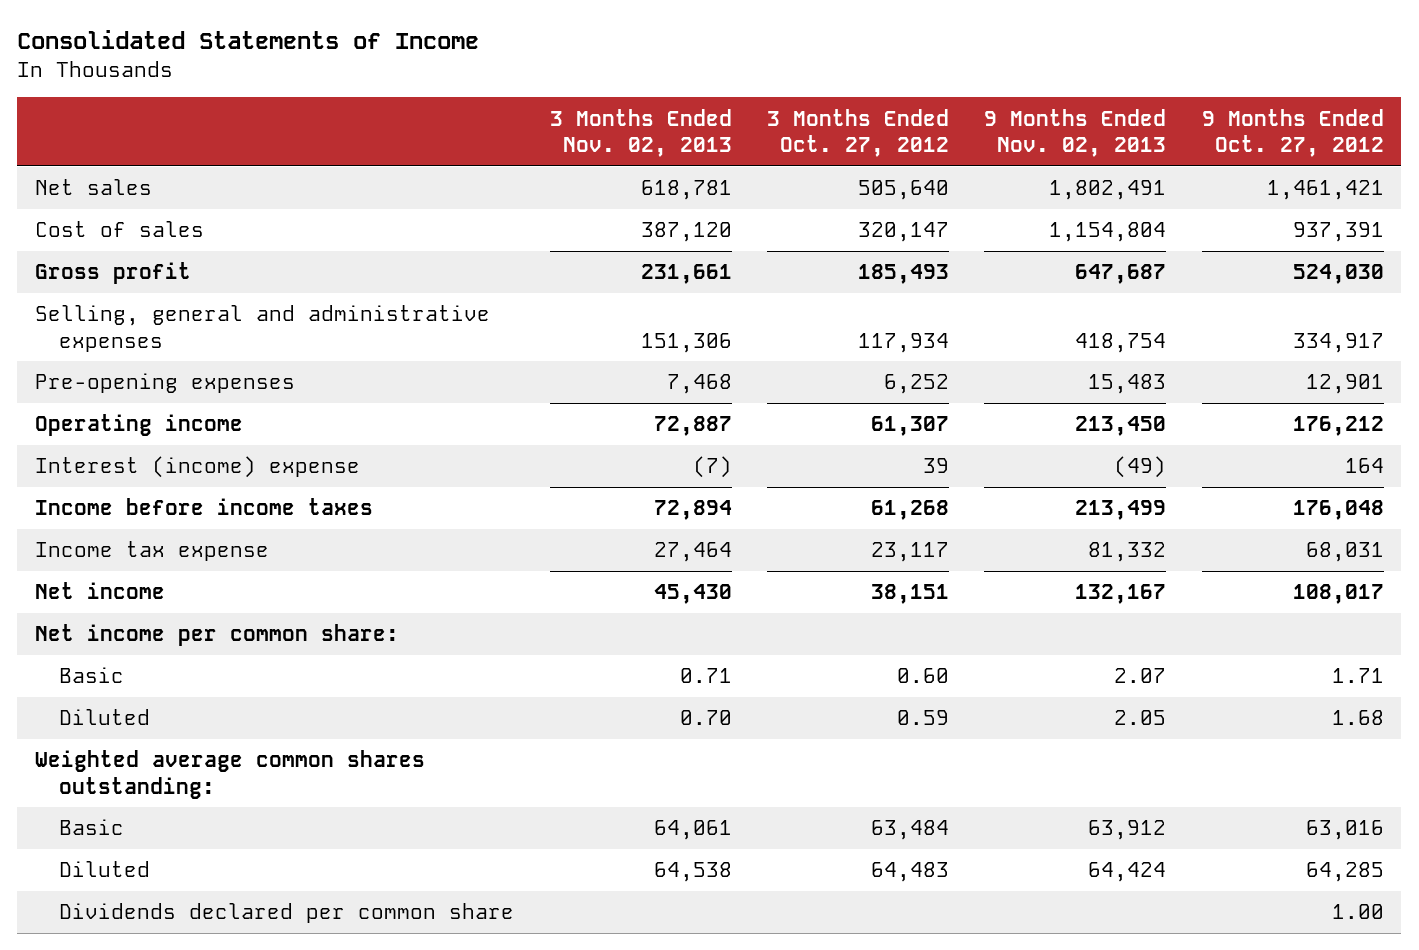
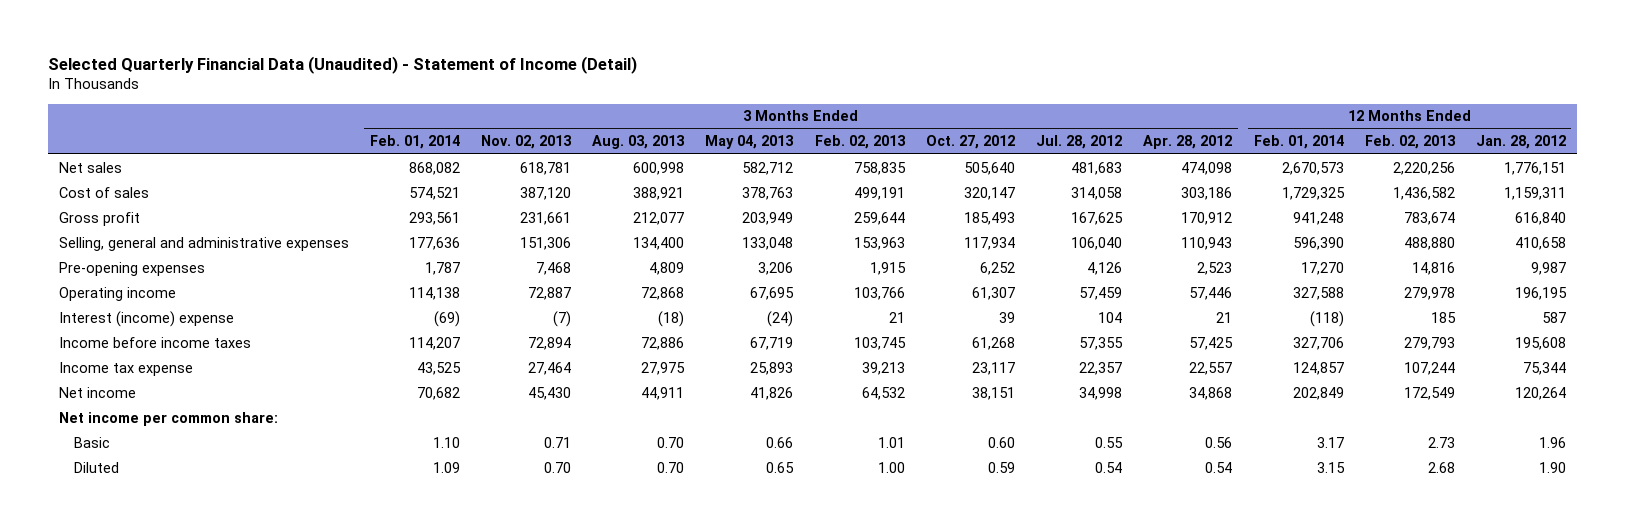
- Consolidated Statements of Income
+ Selected Quarterly Financial Data (Unaudited) - Statement of Income (Detail)
- | 3 Months Ended Nov. 02, 2013 | 3 Months Ended Oct. 27, 2012 | 9 Months Ended Nov. 02, 2013 | 9 Months Ended Oct. 27, 2012
+ | 3 Months Ended Feb. 01, 2014 | 3 Months Ended Nov. 02, 2013 | 3 Months Ended Aug. 03, 2013 | 3 Months Ended May 04, 2013 | 3 Months Ended Feb. 02, 2013 | 3 Months Ended Oct. 27, 2012 | 3 Months Ended Jul. 28, 2012 | 3 Months Ended Apr. 28, 2012 | 12 Months Ended Feb. 01, 2014 | 12 Months Ended Feb. 02, 2013 | 12 Months Ended Jan. 28, 2012
- Weighted average common shares outstanding:
- Basic | 64,061 | 63,484 | 63,912 | 63,016
- Diluted | 64,538 | 64,483 | 64,424 | 64,285
- Dividends declared per common share | | | | 1.00

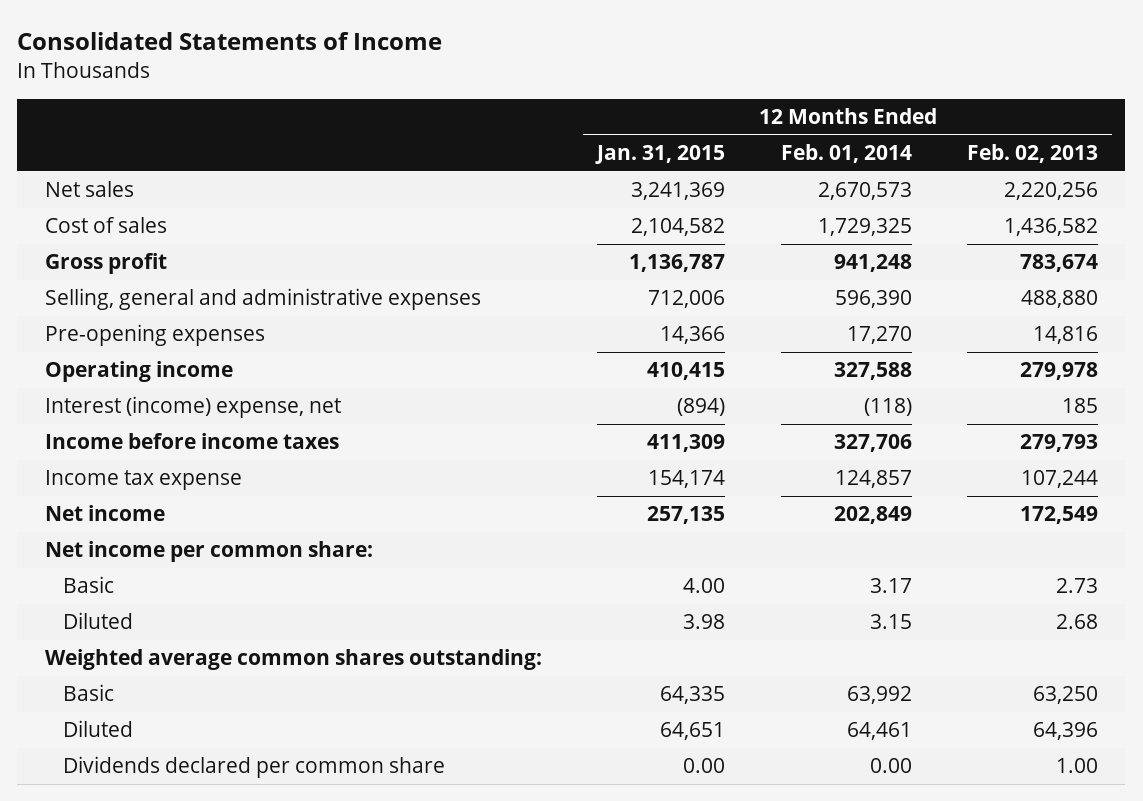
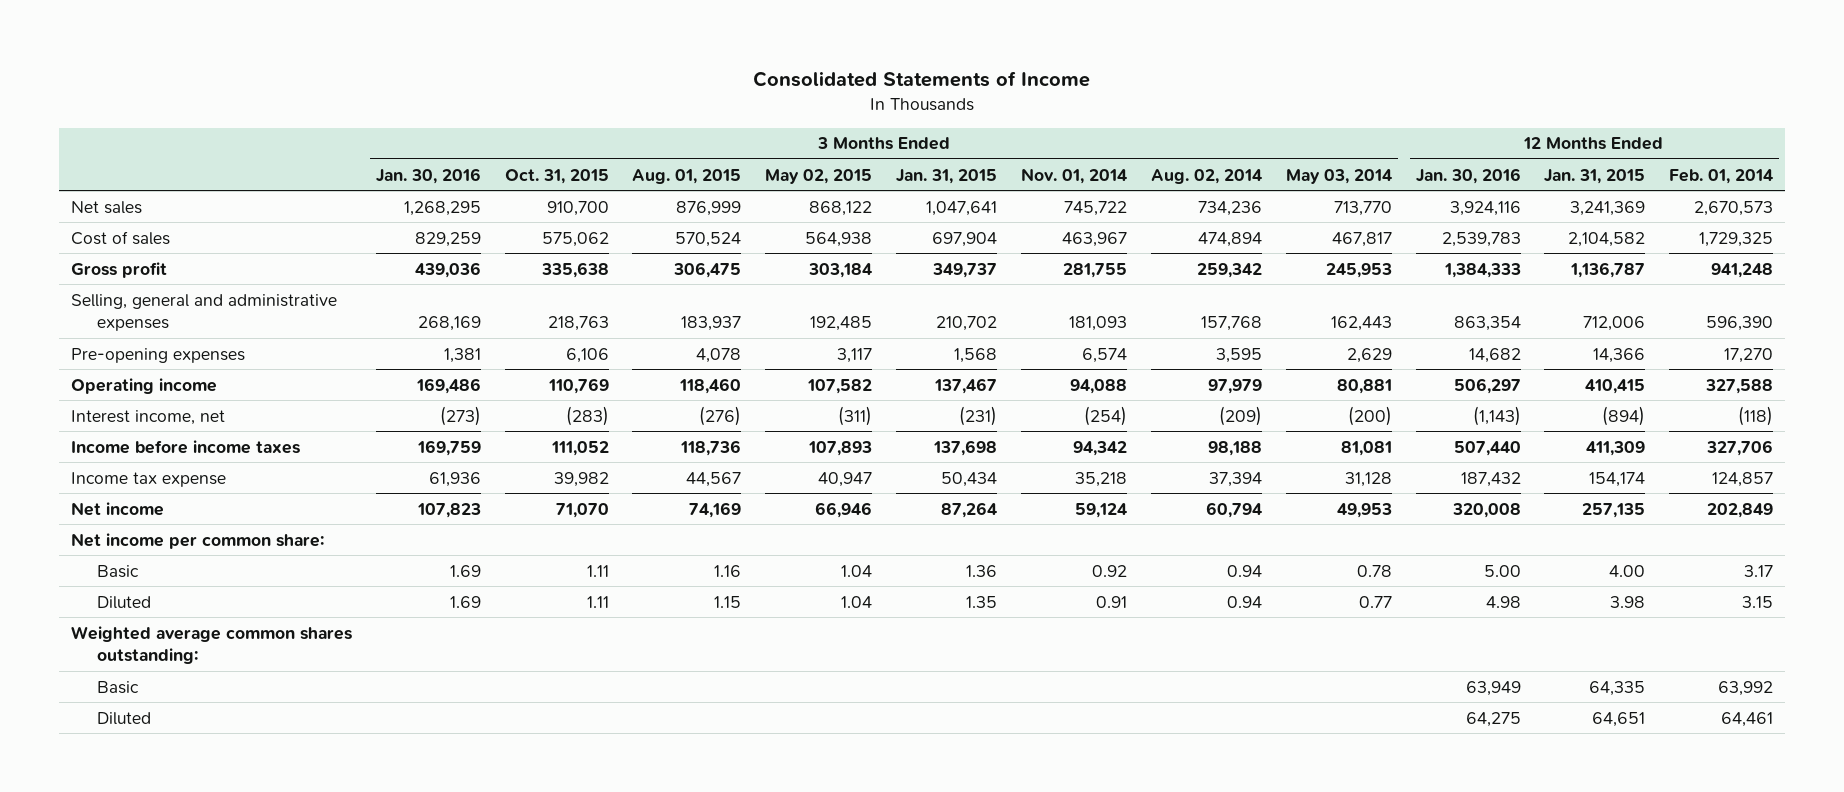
- | 12 Months Ended Jan. 31, 2015 | 12 Months Ended Feb. 01, 2014 | 12 Months Ended Feb. 02, 2013
+ | 3 Months Ended Jan. 30, 2016 | 3 Months Ended Oct. 31, 2015 | 3 Months Ended Aug. 01, 2015 | 3 Months Ended May 02, 2015 | 3 Months Ended Jan. 31, 2015 | 3 Months Ended Nov. 01, 2014 | 3 Months Ended Aug. 02, 2014 | 3 Months Ended May 03, 2014 | 12 Months Ended Jan. 30, 2016 | 12 Months Ended Jan. 31, 2015 | 12 Months Ended Feb. 01, 2014
- Interest (income) expense, net | (894) | (118) | 185
+ Interest income, net | (273) | (283) | (276) | (311) | (231) | (254) | (209) | (200) | (1,143) | (894) | (118)
- Dividends declared per common share | 0.00 | 0.00 | 1.00

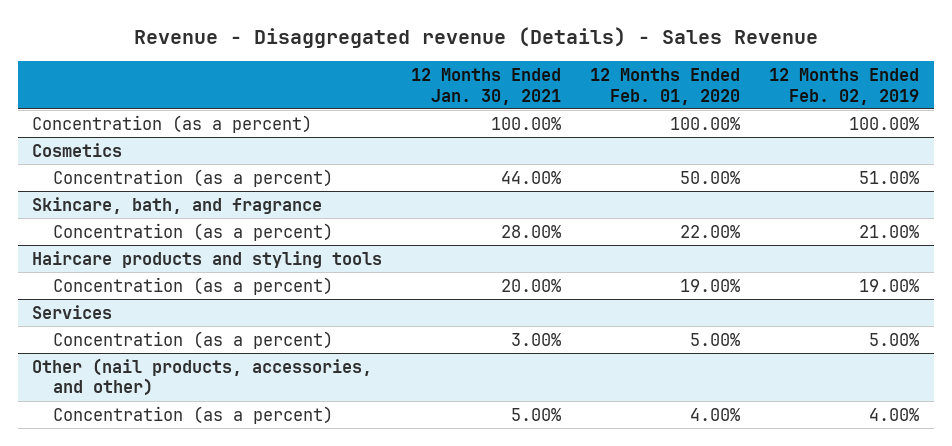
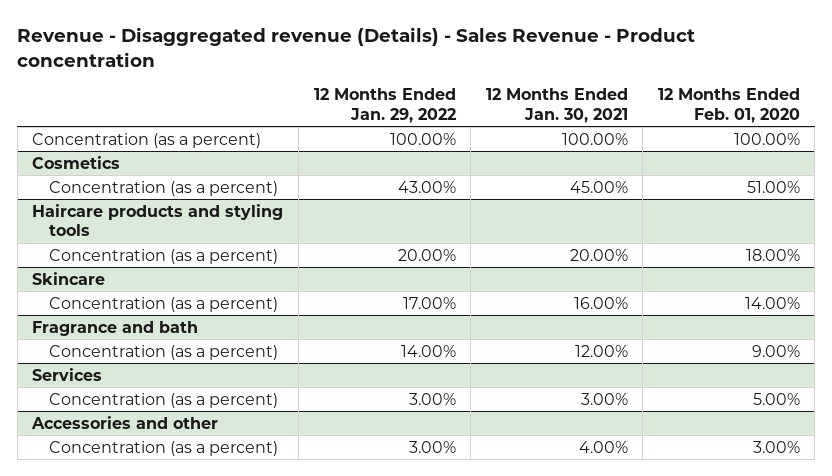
- Revenue - Disaggregated revenue (Details) - Sales Revenue
+ Revenue - Disaggregated revenue (Details) - Sales Revenue - Product concentration
- | 12 Months Ended Jan. 30, 2021 | 12 Months Ended Feb. 01, 2020 | 12 Months Ended Feb. 02, 2019
+ | 12 Months Ended Jan. 29, 2022 | 12 Months Ended Jan. 30, 2021 | 12 Months Ended Feb. 01, 2020
@ Cosmetics
- Concentration (as a percent) | 44.00% | 50.00% | 51.00%
- Skincare, bath, and fragrance
- Concentration (as a percent) | 28.00% | 22.00% | 21.00%
@ Cosmetics
+ Concentration (as a percent) | 43.00% | 45.00% | 51.00%
@ Haircare products and styling tools
- Concentration (as a percent) | 20.00% | 19.00% | 19.00%
+ Concentration (as a percent) | 20.00% | 20.00% | 18.00%
+ Skincare
+ Concentration (as a percent) | 17.00% | 16.00% | 14.00%
+ Fragrance and bath
+ Concentration (as a percent) | 14.00% | 12.00% | 9.00%
- Other (nail products, accessories, and other)
- Concentration (as a percent) | 5.00% | 4.00% | 4.00%
+ Accessories and other
+ Concentration (as a percent) | 3.00% | 4.00% | 3.00%

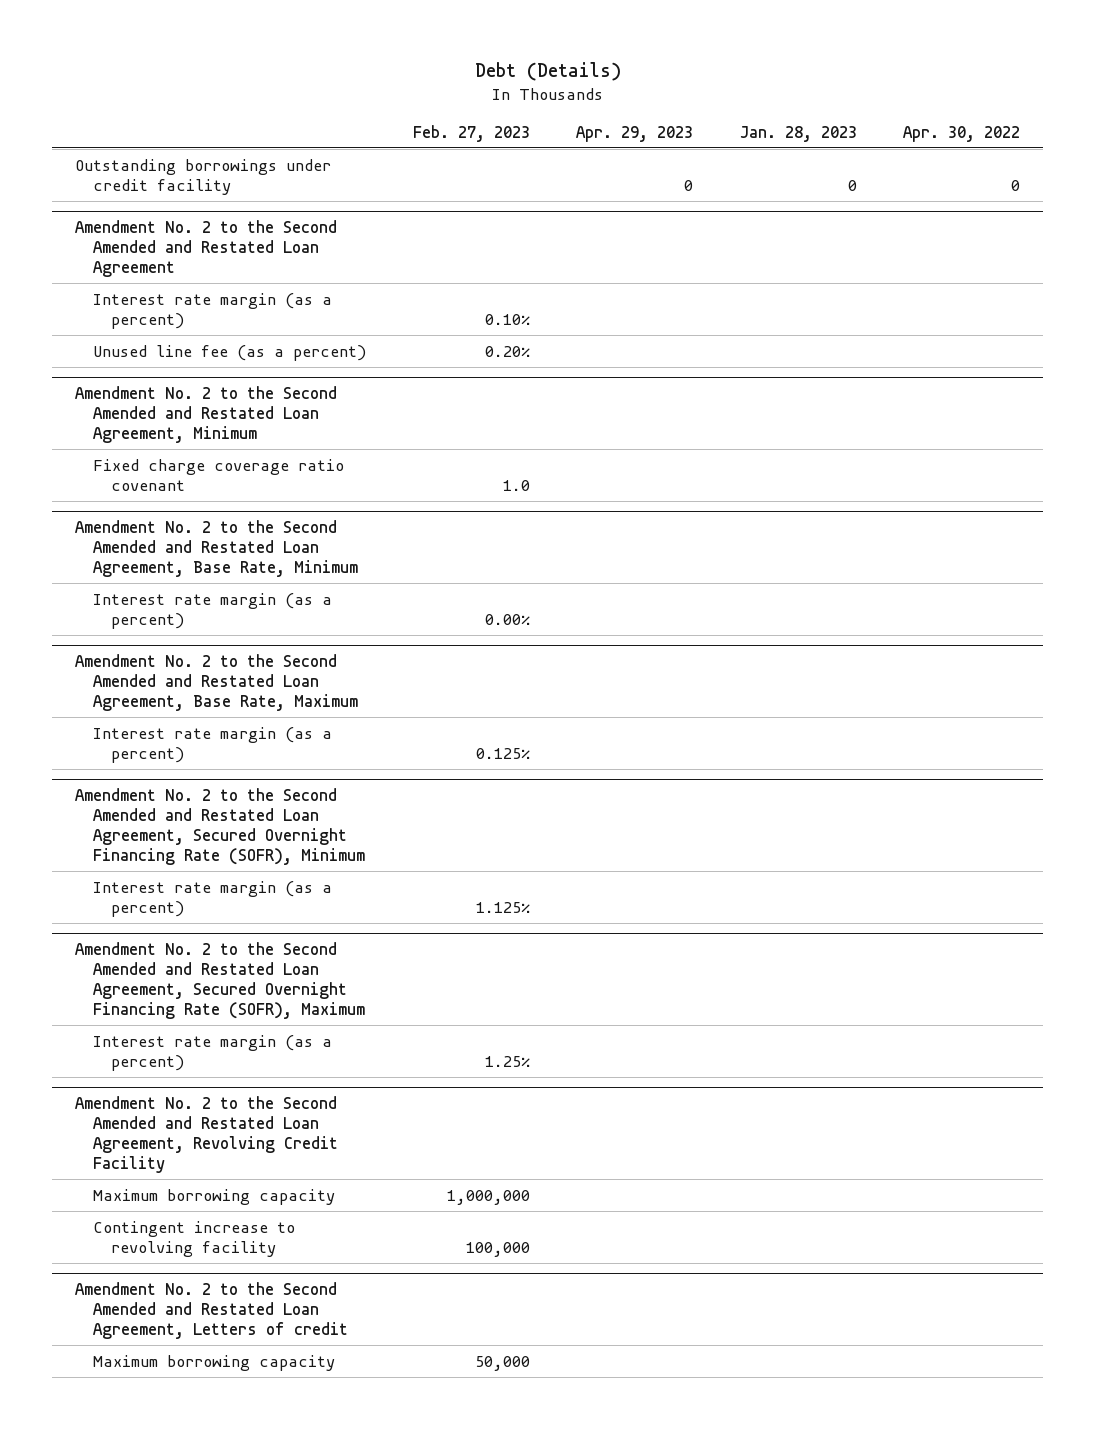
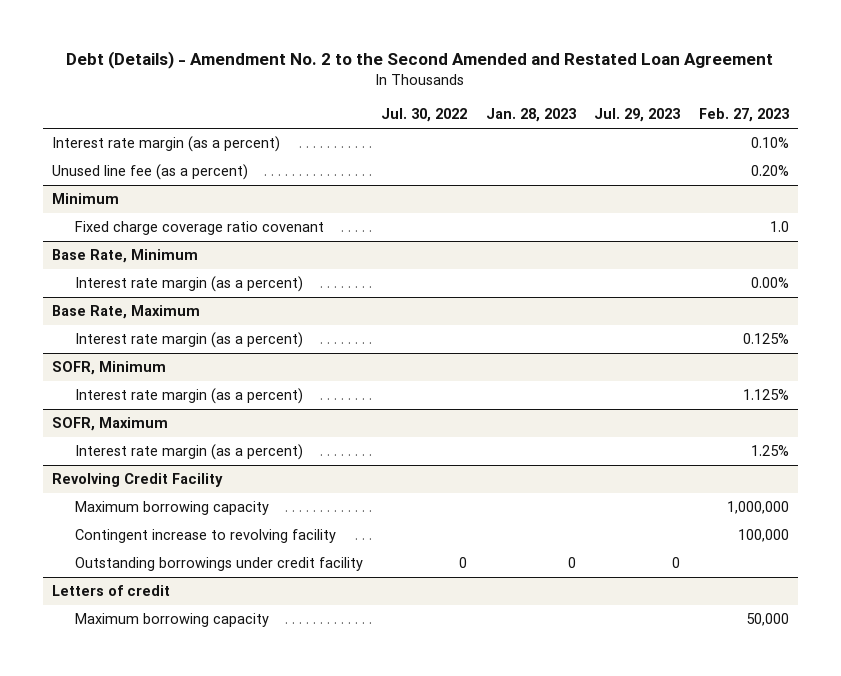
- Debt (Details)
+ Debt (Details) - Amendment No. 2 to the Second Amended and Restated Loan Agreement
- | Feb. 27, 2023 | Apr. 29, 2023 | Jan. 28, 2023 | Apr. 30, 2022
+ | Jul. 30, 2022 | Jan. 28, 2023 | Jul. 29, 2023 | Feb. 27, 2023
- Outstanding borrowings under credit facility | | 0 | 0 | 0
- Amendment No. 2 to the Second Amended and Restated Loan Agreement
- Amendment No. 2 to the Second Amended and Restated Loan Agreement, Minimum
+ Minimum
- Amendment No. 2 to the Second Amended and Restated Loan Agreement, Base Rate, Minimum
+ Base Rate, Minimum
- Amendment No. 2 to the Second Amended and Restated Loan Agreement, Base Rate, Maximum
+ Base Rate, Maximum
- Amendment No. 2 to the Second Amended and Restated Loan Agreement, Secured Overnight Financing Rate (SOFR), Minimum
+ SOFR, Minimum
- Amendment No. 2 to the Second Amended and Restated Loan Agreement, Secured Overnight Financing Rate (SOFR), Maximum
+ SOFR, Maximum
- Amendment No. 2 to the Second Amended and Restated Loan Agreement, Revolving Credit Facility
+ Revolving Credit Facility
- Amendment No. 2 to the Second Amended and Restated Loan Agreement, Letters of credit
+ Outstanding borrowings under credit facility | 0 | 0 | 0 |
+ Letters of credit

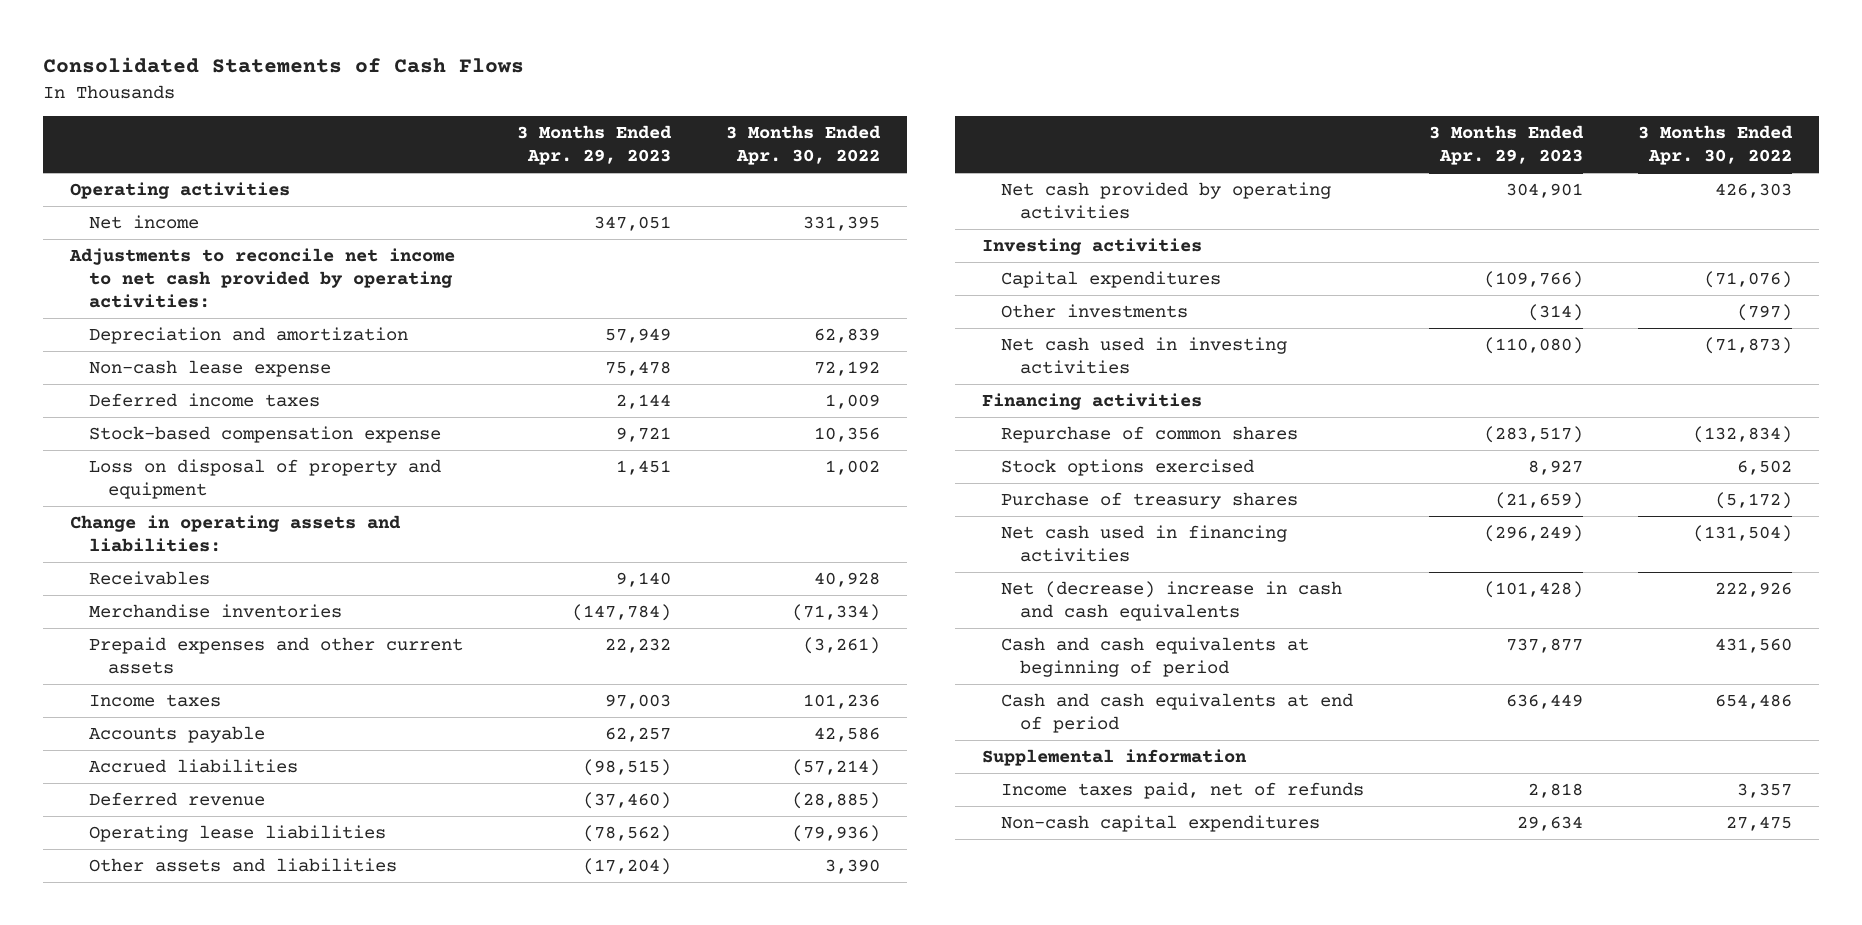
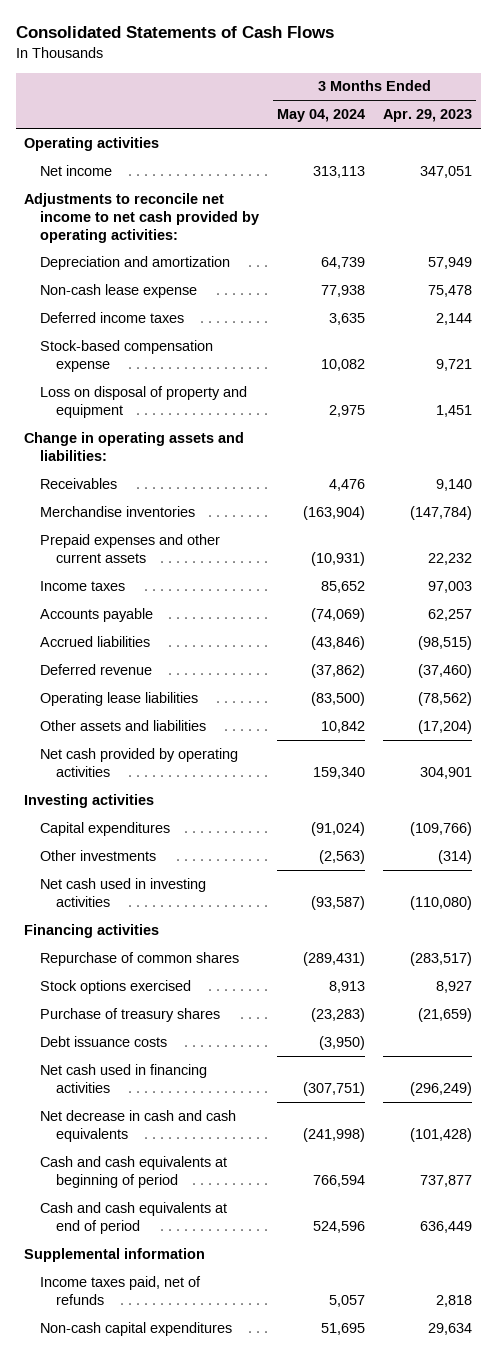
- | 3 Months Ended Apr. 29, 2023 | 3 Months Ended Apr. 30, 2022
+ | 3 Months Ended May 04, 2024 | 3 Months Ended Apr. 29, 2023
+ Debt issuance costs | (3,950) |
- Net (decrease) increase in cash and cash equivalents | (101,428) | 222,926
+ Net decrease in cash and cash equivalents | (241,998) | (101,428)

